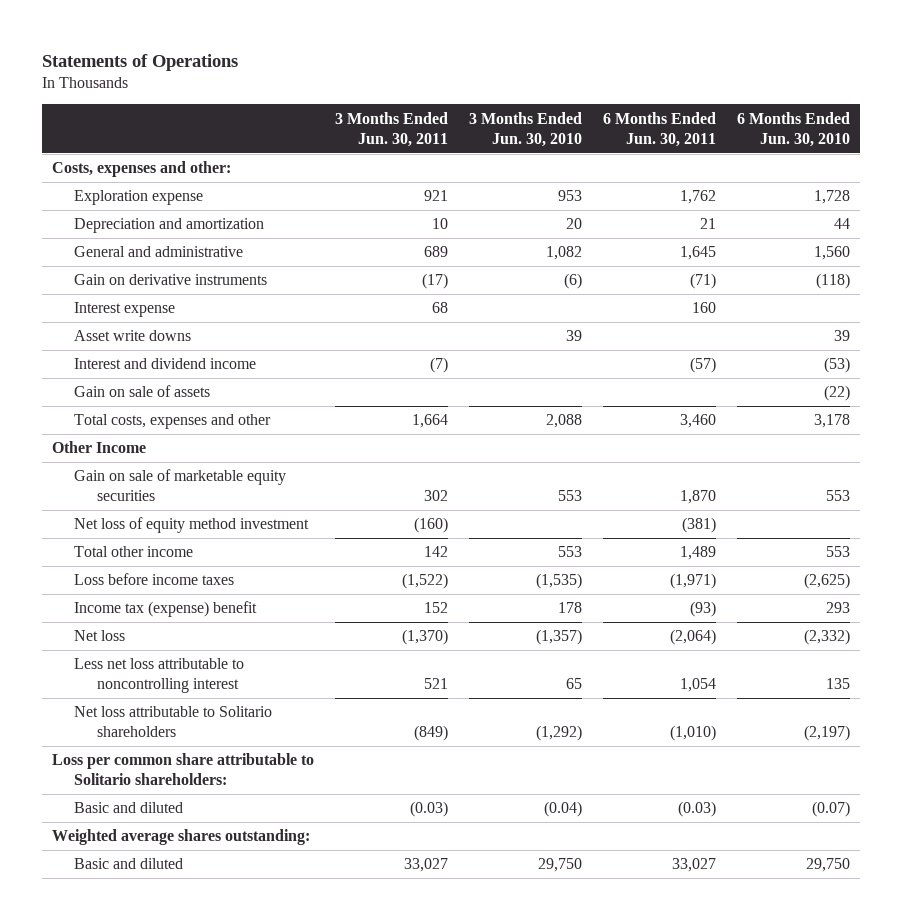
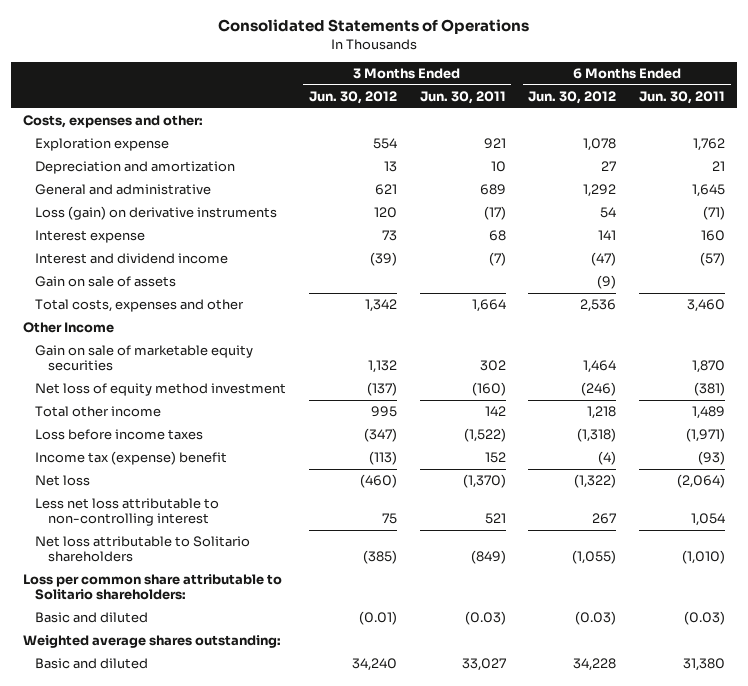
- Statements of Operations
+ Consolidated Statements of Operations
- | 3 Months Ended Jun. 30, 2011 | 3 Months Ended Jun. 30, 2010 | 6 Months Ended Jun. 30, 2011 | 6 Months Ended Jun. 30, 2010
+ | 3 Months Ended Jun. 30, 2012 | 3 Months Ended Jun. 30, 2011 | 6 Months Ended Jun. 30, 2012 | 6 Months Ended Jun. 30, 2011
- Gain on derivative instruments | (17) | (6) | (71) | (118)
+ Loss (gain) on derivative instruments | 120 | (17) | 54 | (71)
- Asset write downs | | 39 | | 39
- Less net loss attributable to noncontrolling interest | 521 | 65 | 1,054 | 135
+ Less net loss attributable to non-controlling interest | 75 | 521 | 267 | 1,054
- Basic and diluted | 33,027 | 29,750 | 33,027 | 29,750
+ Basic and diluted | 34,240 | 33,027 | 34,228 | 31,380

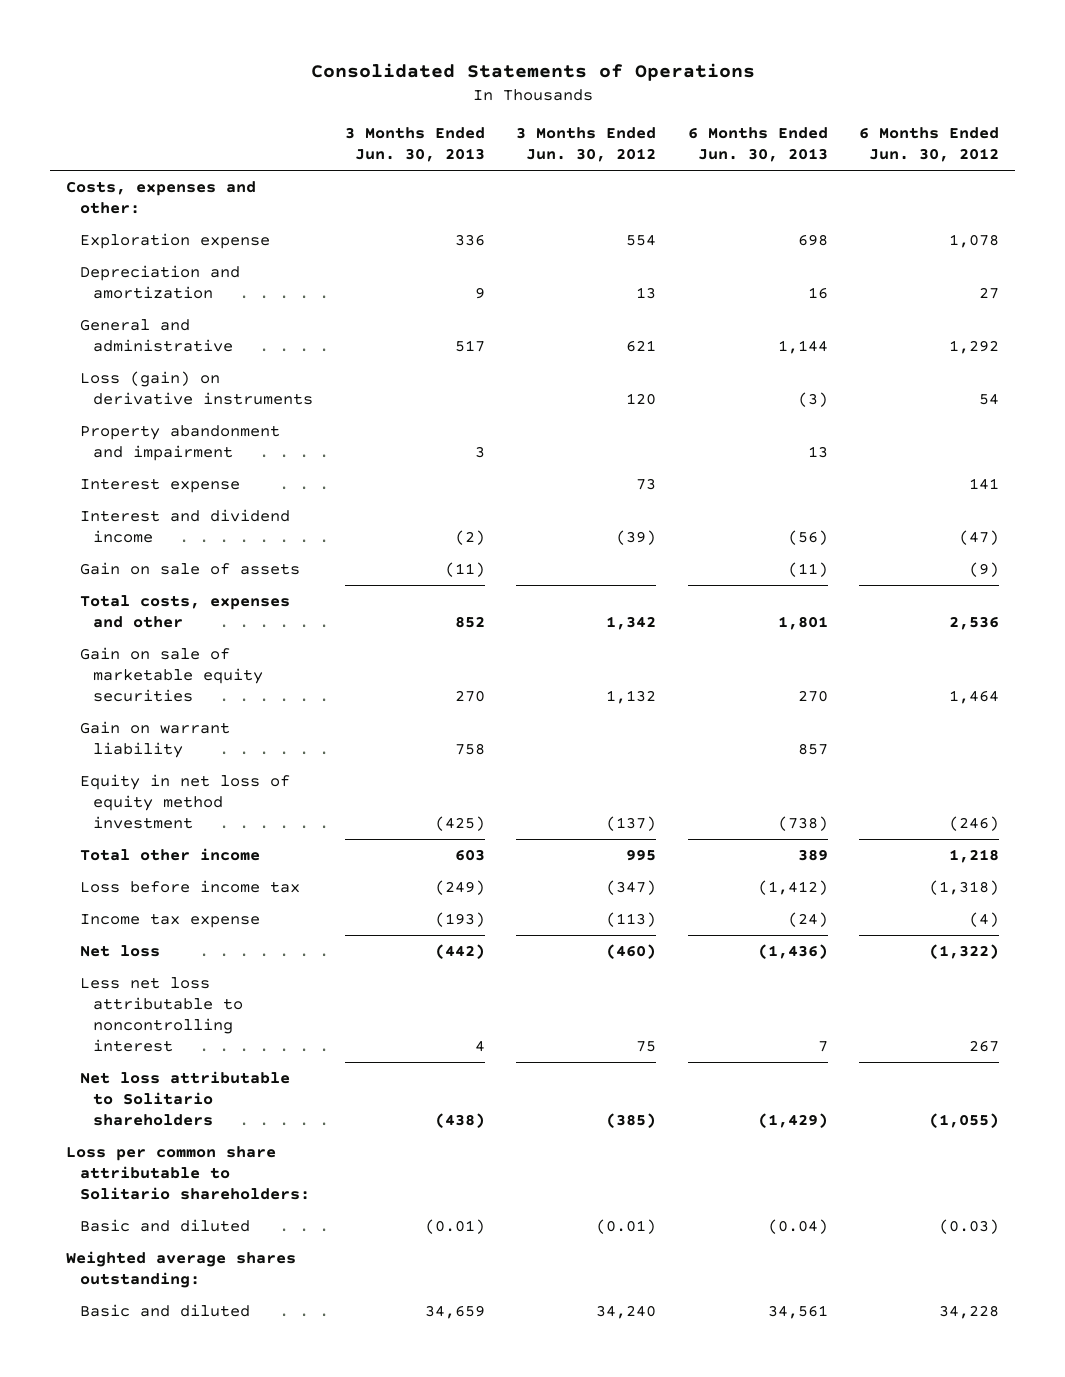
- | 3 Months Ended Jun. 30, 2012 | 3 Months Ended Jun. 30, 2011 | 6 Months Ended Jun. 30, 2012 | 6 Months Ended Jun. 30, 2011
+ | 3 Months Ended Jun. 30, 2013 | 3 Months Ended Jun. 30, 2012 | 6 Months Ended Jun. 30, 2013 | 6 Months Ended Jun. 30, 2012
+ Property abandonment and impairment | 3 | | 13 |
- Other Income
- Net loss of equity method investment | (137) | (160) | (246) | (381)
+ Gain on warrant liability | 758 | | 857 |
+ Equity in net loss of equity method investment | (425) | (137) | (738) | (246)
- Loss before income taxes | (347) | (1,522) | (1,318) | (1,971)
- Income tax (expense) benefit | (113) | 152 | (4) | (93)
+ Loss before income tax | (249) | (347) | (1,412) | (1,318)
+ Income tax expense | (193) | (113) | (24) | (4)
- Less net loss attributable to non-controlling interest | 75 | 521 | 267 | 1,054
+ Less net loss attributable to noncontrolling interest | 4 | 75 | 7 | 267

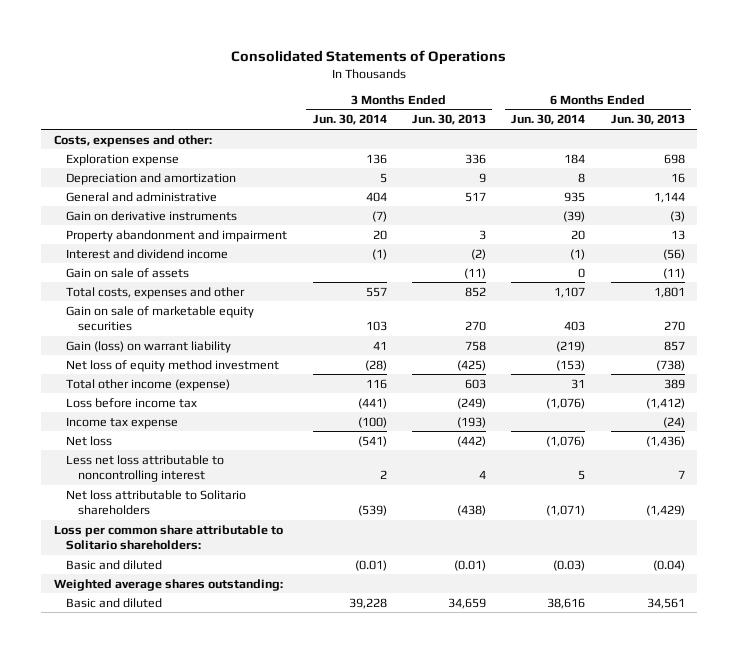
- | 3 Months Ended Jun. 30, 2013 | 3 Months Ended Jun. 30, 2012 | 6 Months Ended Jun. 30, 2013 | 6 Months Ended Jun. 30, 2012
+ | 3 Months Ended Jun. 30, 2014 | 3 Months Ended Jun. 30, 2013 | 6 Months Ended Jun. 30, 2014 | 6 Months Ended Jun. 30, 2013
- Loss (gain) on derivative instruments | | 120 | (3) | 54
+ Gain on derivative instruments | (7) | | (39) | (3)
- Interest expense | | 73 | | 141
- Gain on warrant liability | 758 | | 857 |
- Equity in net loss of equity method investment | (425) | (137) | (738) | (246)
- Total other income | 603 | 995 | 389 | 1,218
+ Gain (loss) on warrant liability | 41 | 758 | (219) | 857
+ Net loss of equity method investment | (28) | (425) | (153) | (738)
+ Total other income (expense) | 116 | 603 | 31 | 389

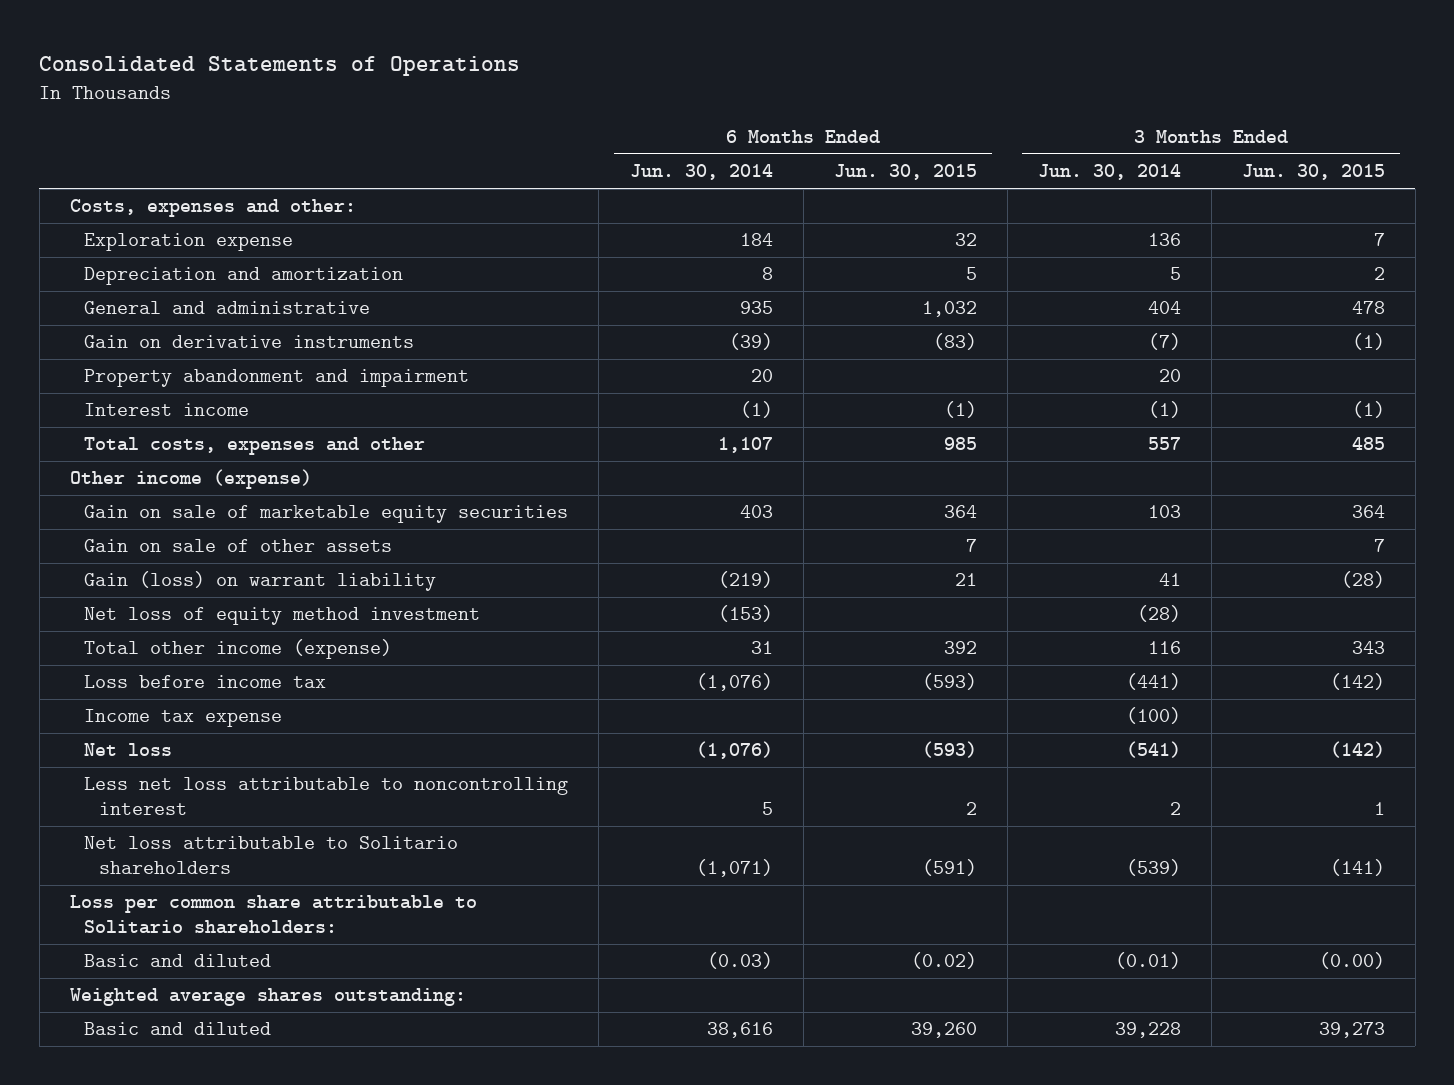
- | 3 Months Ended Jun. 30, 2014 | 3 Months Ended Jun. 30, 2013 | 6 Months Ended Jun. 30, 2014 | 6 Months Ended Jun. 30, 2013
+ | 6 Months Ended Jun. 30, 2014 | 6 Months Ended Jun. 30, 2015 | 3 Months Ended Jun. 30, 2014 | 3 Months Ended Jun. 30, 2015
- Interest and dividend income | (1) | (2) | (1) | (56)
- Gain on sale of assets | | (11) | 0 | (11)
+ Interest income | (1) | (1) | (1) | (1)
+ Other income (expense)
+ Gain on sale of other assets | | 7 | | 7

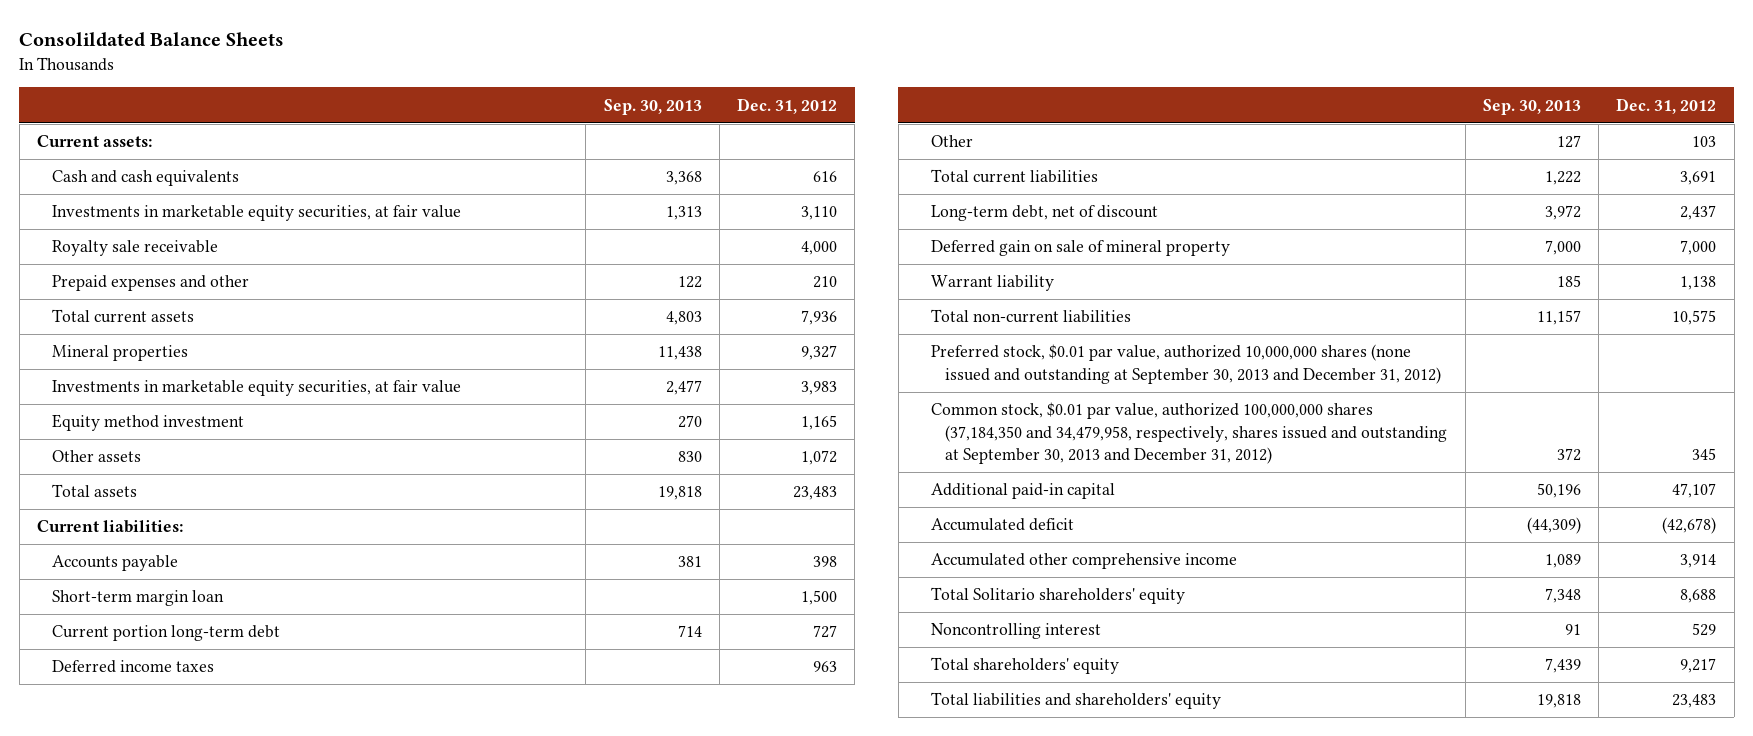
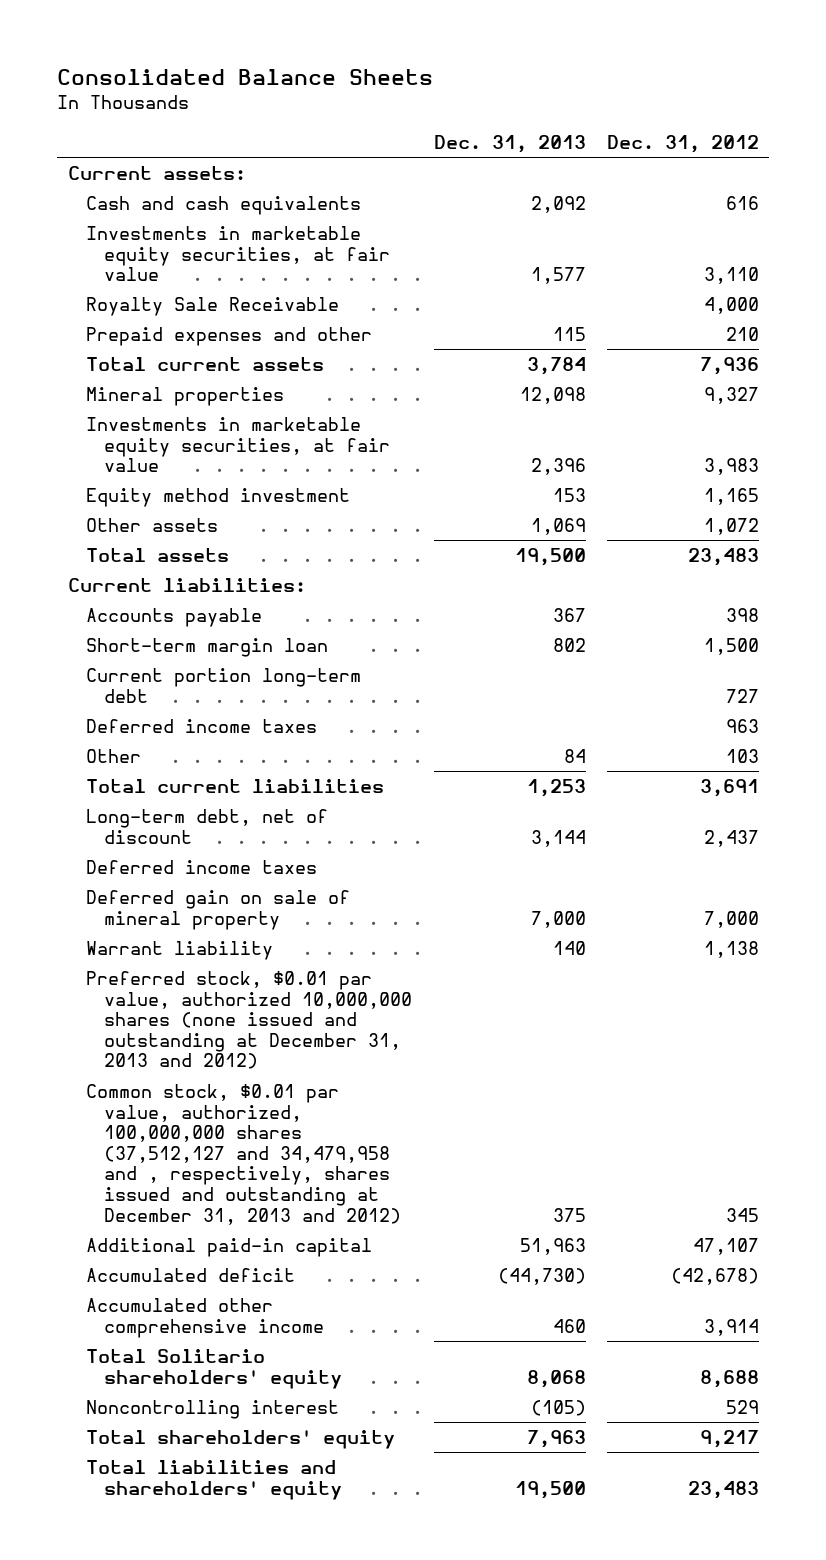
- Consolildated Balance Sheets
+ Consolidated Balance Sheets
- | Sep. 30, 2013 | Dec. 31, 2012
+ | Dec. 31, 2013 | Dec. 31, 2012
- Royalty sale receivable | | 4,000
+ Royalty Sale Receivable | | 4,000
+ Deferred income taxes
- Total non-current liabilities | 11,157 | 10,575
- Preferred stock, $0.01 par value, authorized 10,000,000 shares (none issued and outstanding at September 30, 2013 and December 31, 2012)
- Common stock, $0.01 par value, authorized 100,000,000 shares (37,184,350 and 34,479,958, respectively, shares issued and outstanding at September 30, 2013 and December 31, 2012) | 372 | 345
+ Preferred stock, $0.01 par value, authorized 10,000,000 shares (none issued and outstanding at December 31, 2013 and 2012)
+ Common stock, $0.01 par value, authorized, 100,000,000 shares (37,512,127 and 34,479,958 and , respectively, shares issued and outstanding at December 31, 2013 and 2012) | 375 | 345

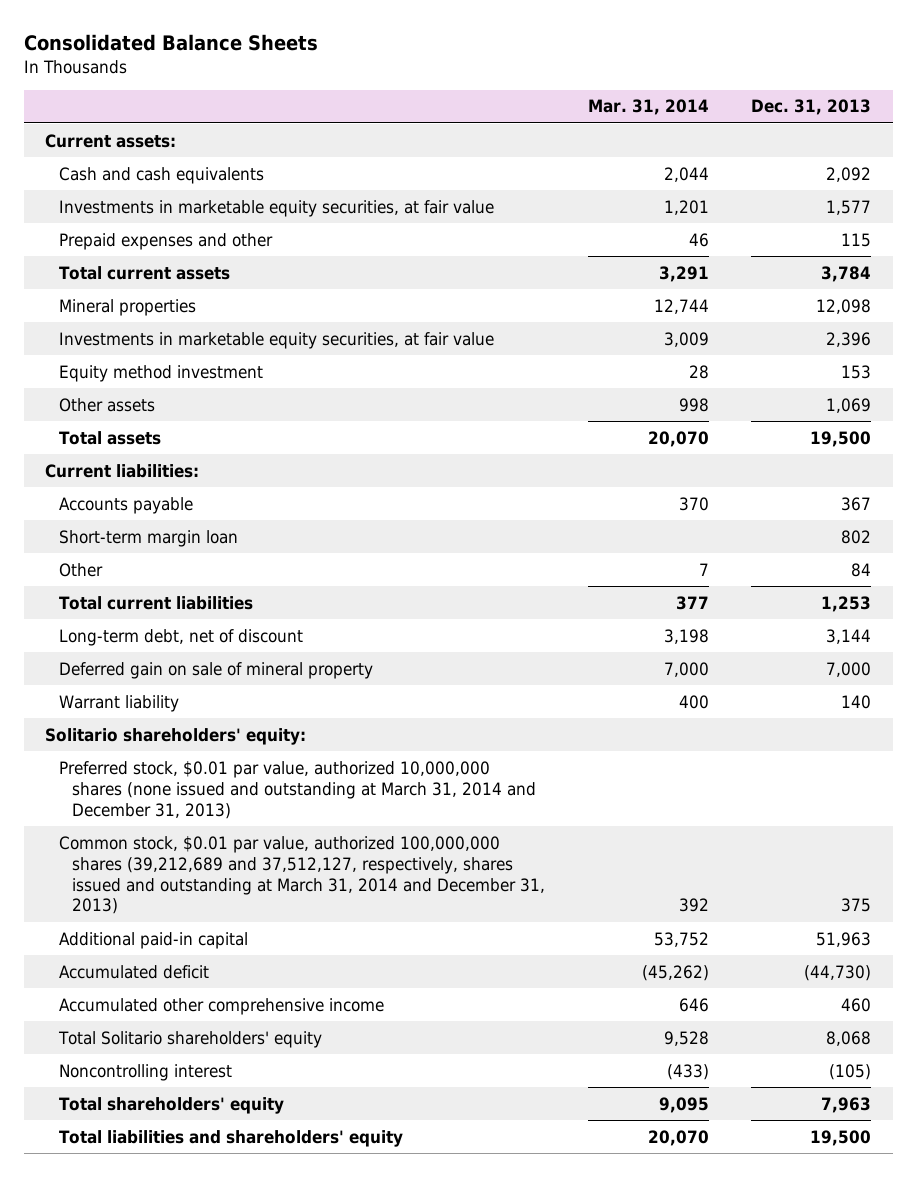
- | Dec. 31, 2013 | Dec. 31, 2012
+ | Mar. 31, 2014 | Dec. 31, 2013
- Royalty Sale Receivable | | 4,000
- Current portion long-term debt | | 727
- Deferred income taxes | | 963
- Deferred income taxes
- Preferred stock, $0.01 par value, authorized 10,000,000 shares (none issued and outstanding at December 31, 2013 and 2012)
- Common stock, $0.01 par value, authorized, 100,000,000 shares (37,512,127 and 34,479,958 and , respectively, shares issued and outstanding at December 31, 2013 and 2012) | 375 | 345
+ Solitario shareholders' equity:
+ Preferred stock, $0.01 par value, authorized 10,000,000 shares (none issued and outstanding at March 31, 2014 and December 31, 2013)
+ Common stock, $0.01 par value, authorized 100,000,000 shares (39,212,689 and 37,512,127, respectively, shares issued and outstanding at March 31, 2014 and December 31, 2013) | 392 | 375

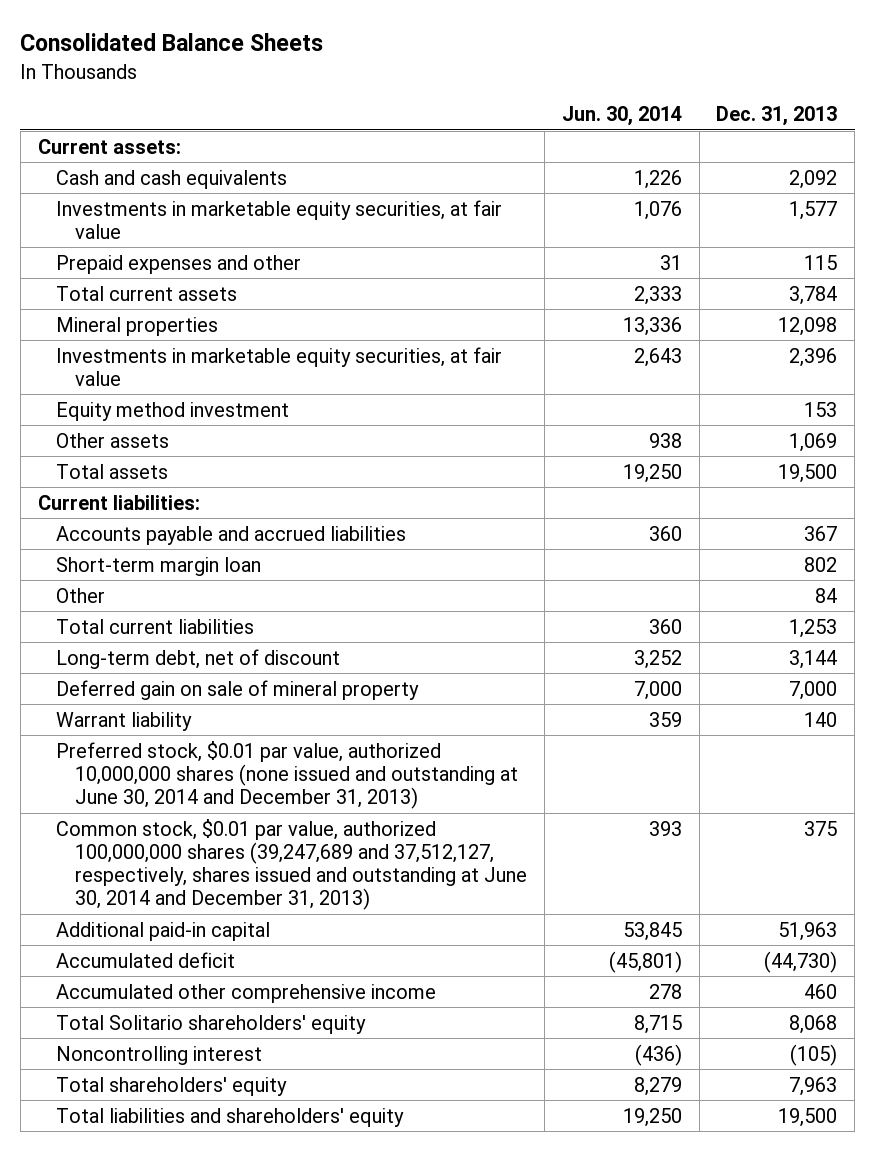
- | Mar. 31, 2014 | Dec. 31, 2013
+ | Jun. 30, 2014 | Dec. 31, 2013
- Accounts payable | 370 | 367
+ Accounts payable and accrued liabilities | 360 | 367
- Solitario shareholders' equity:
- Preferred stock, $0.01 par value, authorized 10,000,000 shares (none issued and outstanding at March 31, 2014 and December 31, 2013)
- Common stock, $0.01 par value, authorized 100,000,000 shares (39,212,689 and 37,512,127, respectively, shares issued and outstanding at March 31, 2014 and December 31, 2013) | 392 | 375
+ Preferred stock, $0.01 par value, authorized 10,000,000 shares (none issued and outstanding at June 30, 2014 and December 31, 2013)
+ Common stock, $0.01 par value, authorized 100,000,000 shares (39,247,689 and 37,512,127, respectively, shares issued and outstanding at June 30, 2014 and December 31, 2013) | 393 | 375

